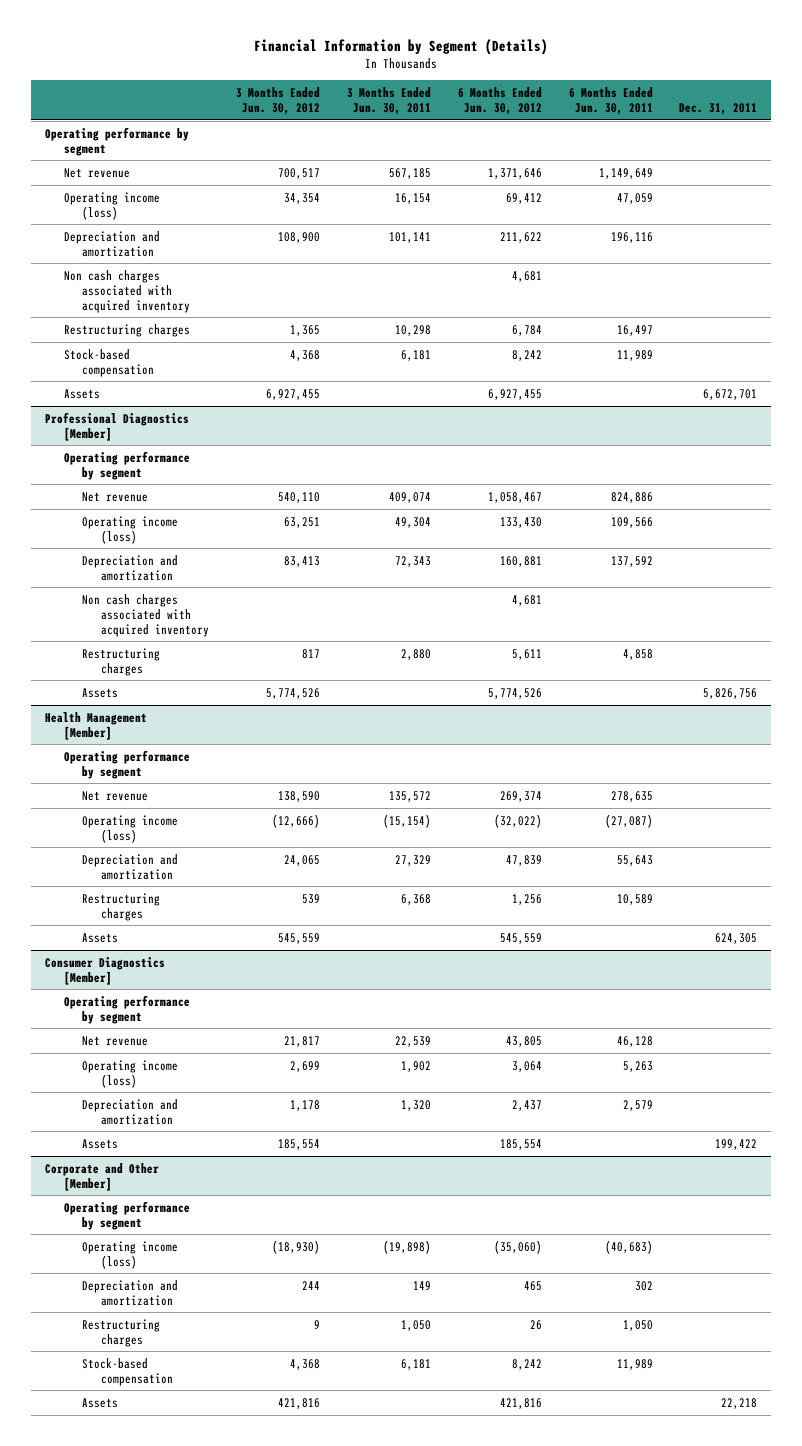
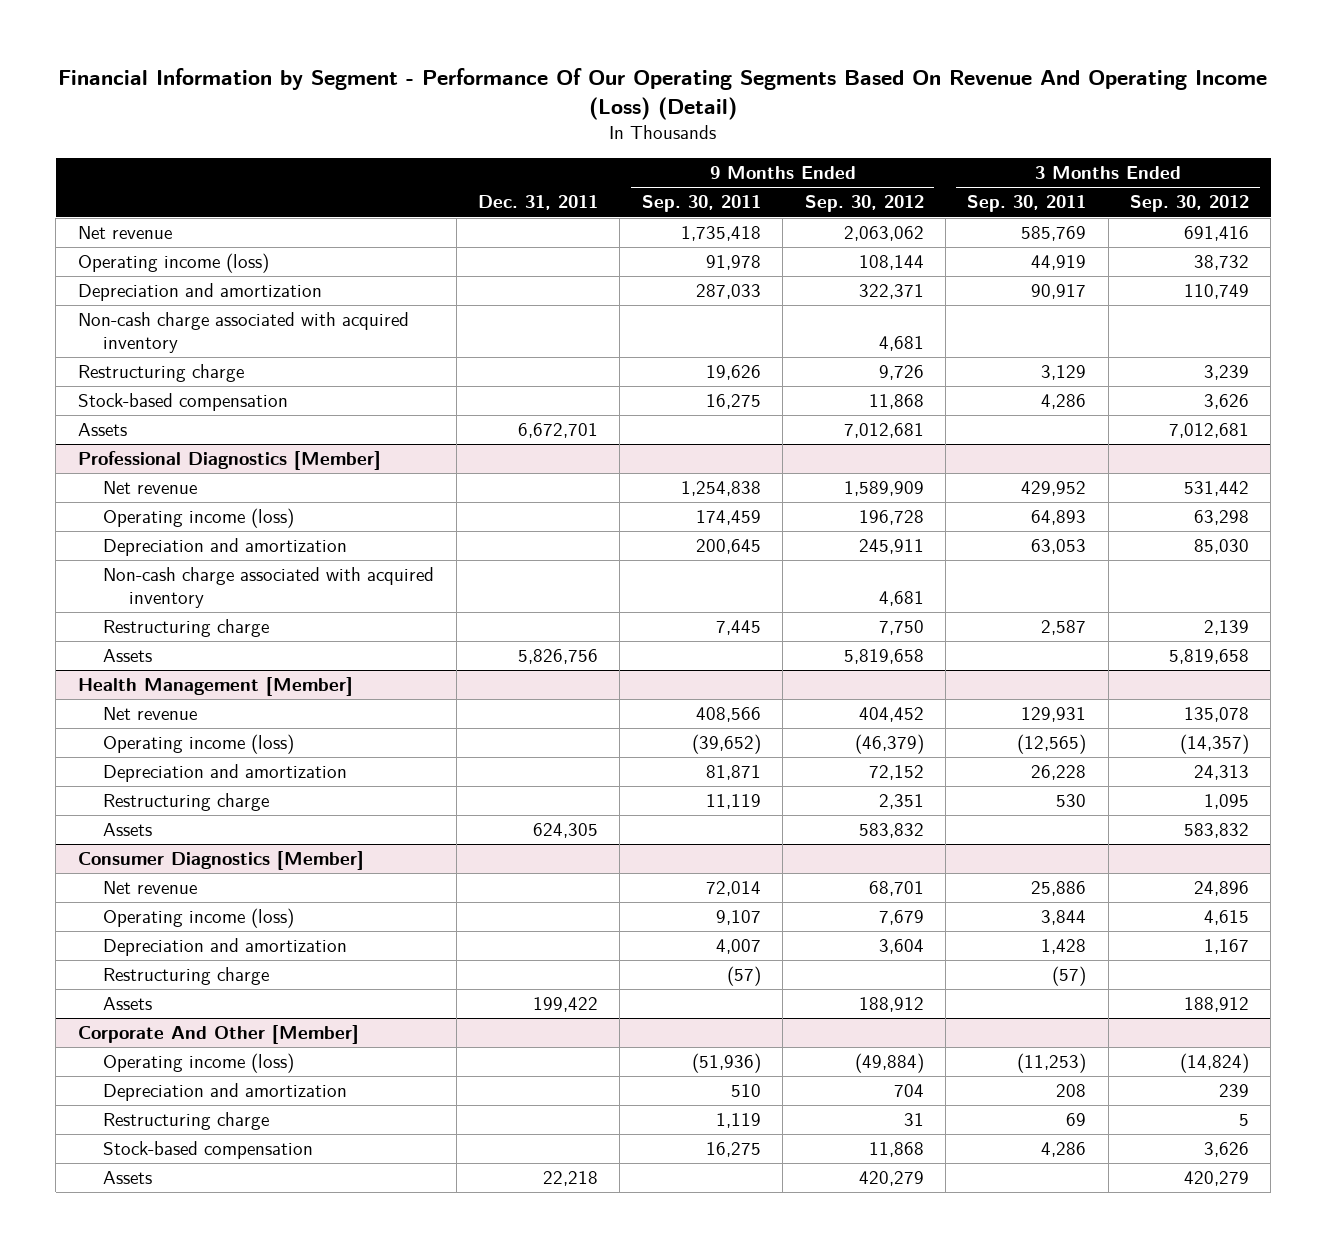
- Financial Information by Segment (Details)
+ Financial Information by Segment - Performance Of Our Operating Segments Based On Revenue And Operating Income (Loss) (Detail)
- | 3 Months Ended Jun. 30, 2012 | 3 Months Ended Jun. 30, 2011 | 6 Months Ended Jun. 30, 2012 | 6 Months Ended Jun. 30, 2011 | Dec. 31, 2011
+ | Dec. 31, 2011 | 9 Months Ended Sep. 30, 2011 | 9 Months Ended Sep. 30, 2012 | 3 Months Ended Sep. 30, 2011 | 3 Months Ended Sep. 30, 2012
- Operating performance by segment
- Non cash charges associated with acquired inventory | | | 4,681 | |
- Restructuring charges | 1,365 | 10,298 | 6,784 | 16,497 |
+ Non-cash charge associated with acquired inventory | | | 4,681 | |
+ Restructuring charge | | 19,626 | 9,726 | 3,129 | 3,239
@ Professional Diagnostics [Member]
- Operating performance by segment
- Non cash charges associated with acquired inventory | | | 4,681 | |
- Restructuring charges | 817 | 2,880 | 5,611 | 4,858 |
+ Non-cash charge associated with acquired inventory | | | 4,681 | |
+ Restructuring charge | | 7,445 | 7,750 | 2,587 | 2,139
@ Health Management [Member]
- Operating performance by segment
- Restructuring charges | 539 | 6,368 | 1,256 | 10,589 |
+ Restructuring charge | | 11,119 | 2,351 | 530 | 1,095
@ Consumer Diagnostics [Member]
- Operating performance by segment
+ Restructuring charge | | (57) | | (57) |
- Corporate and Other [Member]
- Operating performance by segment
+ Corporate And Other [Member]
- Restructuring charges | 9 | 1,050 | 26 | 1,050 |
+ Restructuring charge | | 1,119 | 31 | 69 | 5

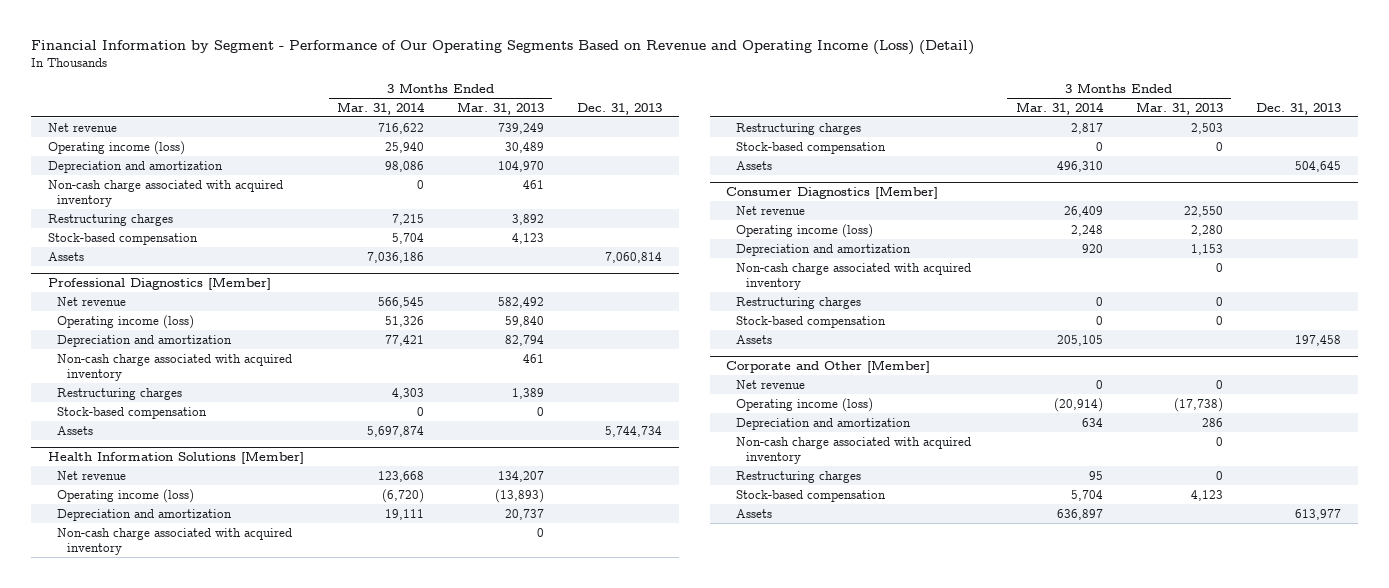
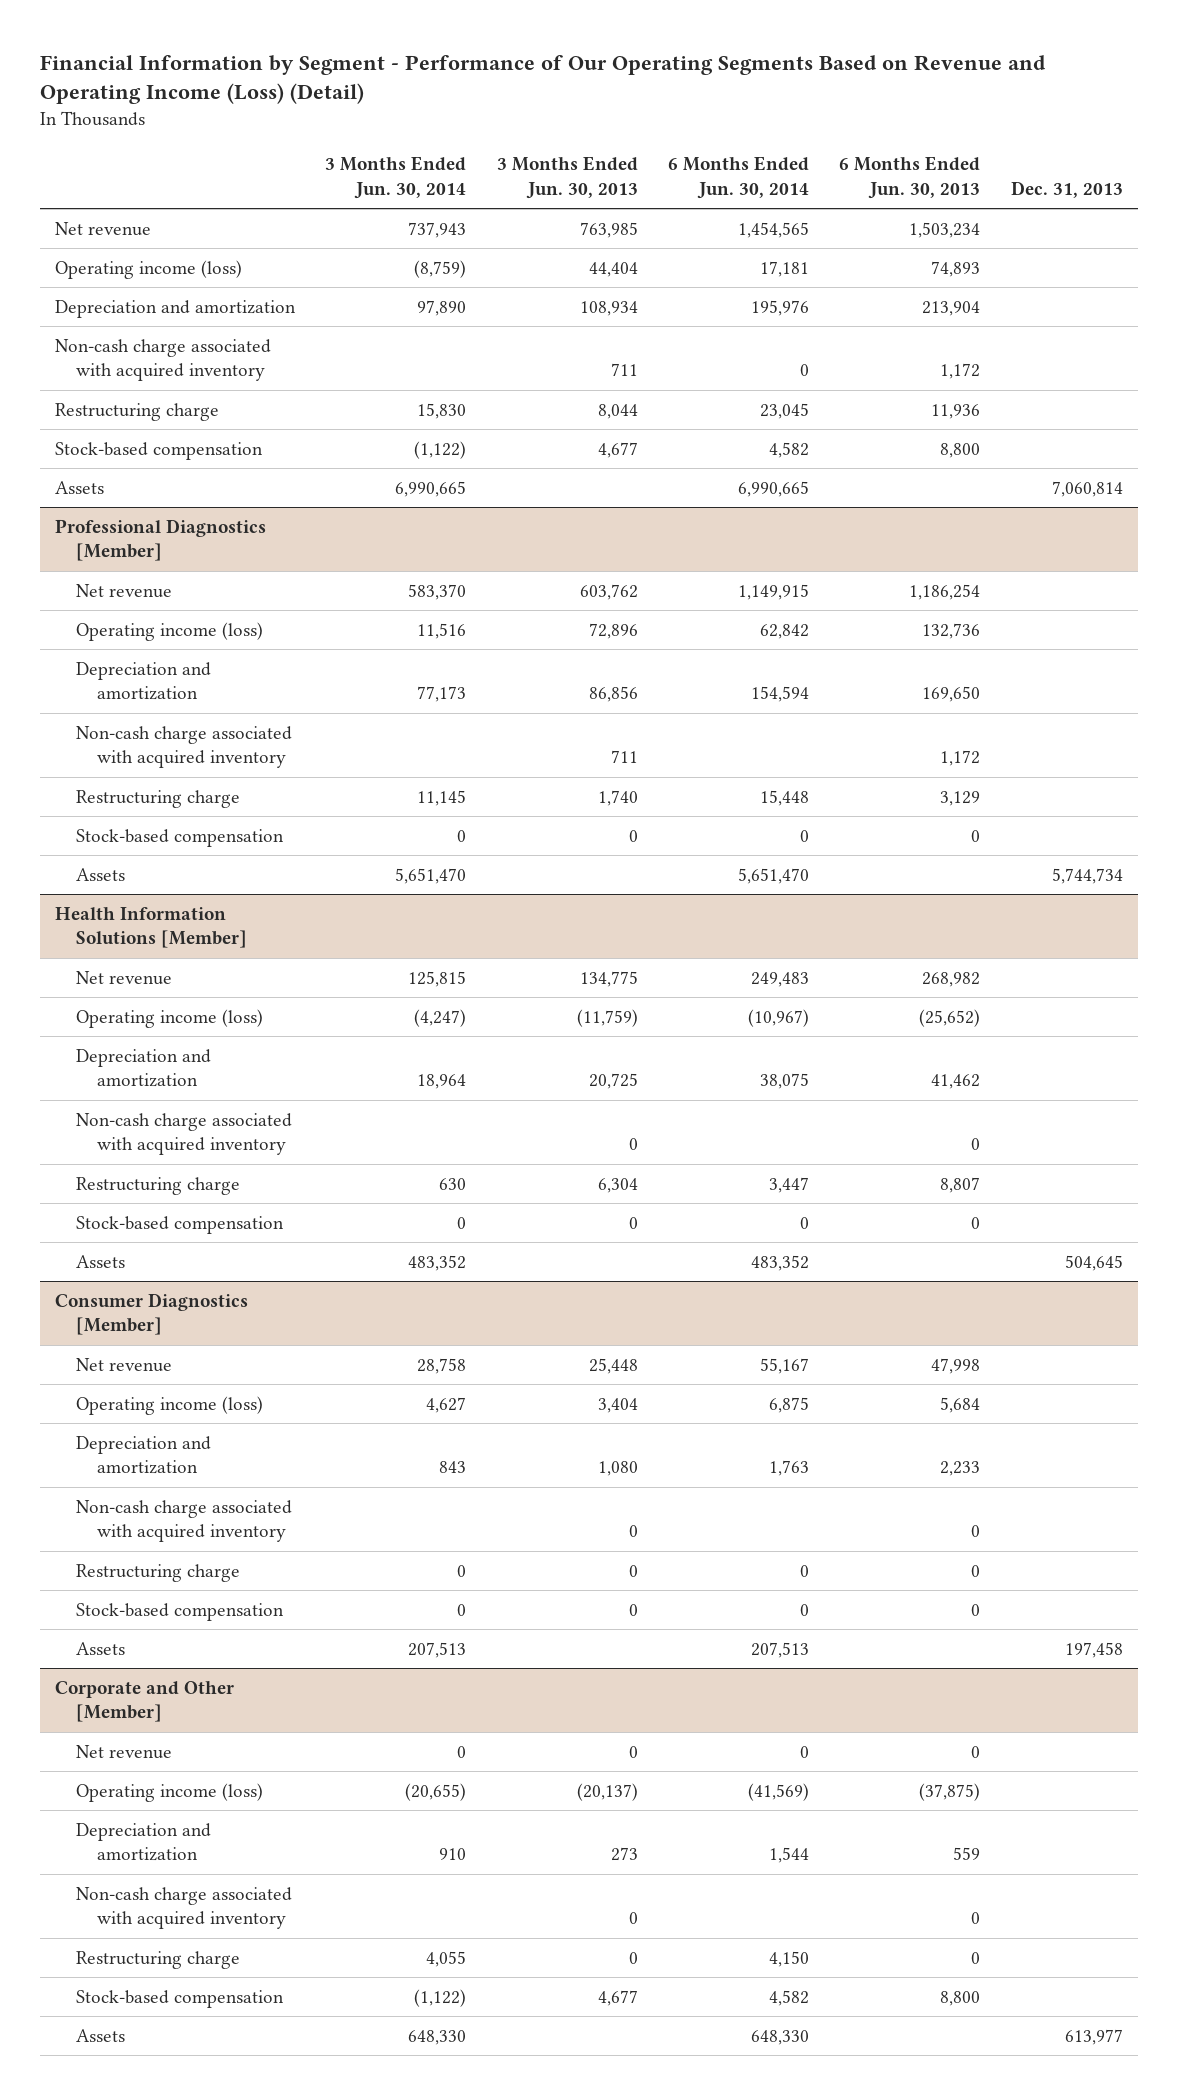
- | 3 Months Ended Mar. 31, 2014 | 3 Months Ended Mar. 31, 2013 | Dec. 31, 2013
+ | 3 Months Ended Jun. 30, 2014 | 3 Months Ended Jun. 30, 2013 | 6 Months Ended Jun. 30, 2014 | 6 Months Ended Jun. 30, 2013 | Dec. 31, 2013
- Restructuring charges | 7,215 | 3,892 |
+ Restructuring charge | 15,830 | 8,044 | 23,045 | 11,936 |
@ Professional Diagnostics [Member]
- Restructuring charges | 4,303 | 1,389 |
+ Restructuring charge | 11,145 | 1,740 | 15,448 | 3,129 |
@ Health Information Solutions [Member]
- Restructuring charges | 2,817 | 2,503 |
+ Restructuring charge | 630 | 6,304 | 3,447 | 8,807 |
@ Consumer Diagnostics [Member]
- Restructuring charges | 0 | 0 |
+ Restructuring charge | 0 | 0 | 0 | 0 |
@ Corporate and Other [Member]
- Restructuring charges | 95 | 0 |
+ Restructuring charge | 4,055 | 0 | 4,150 | 0 |

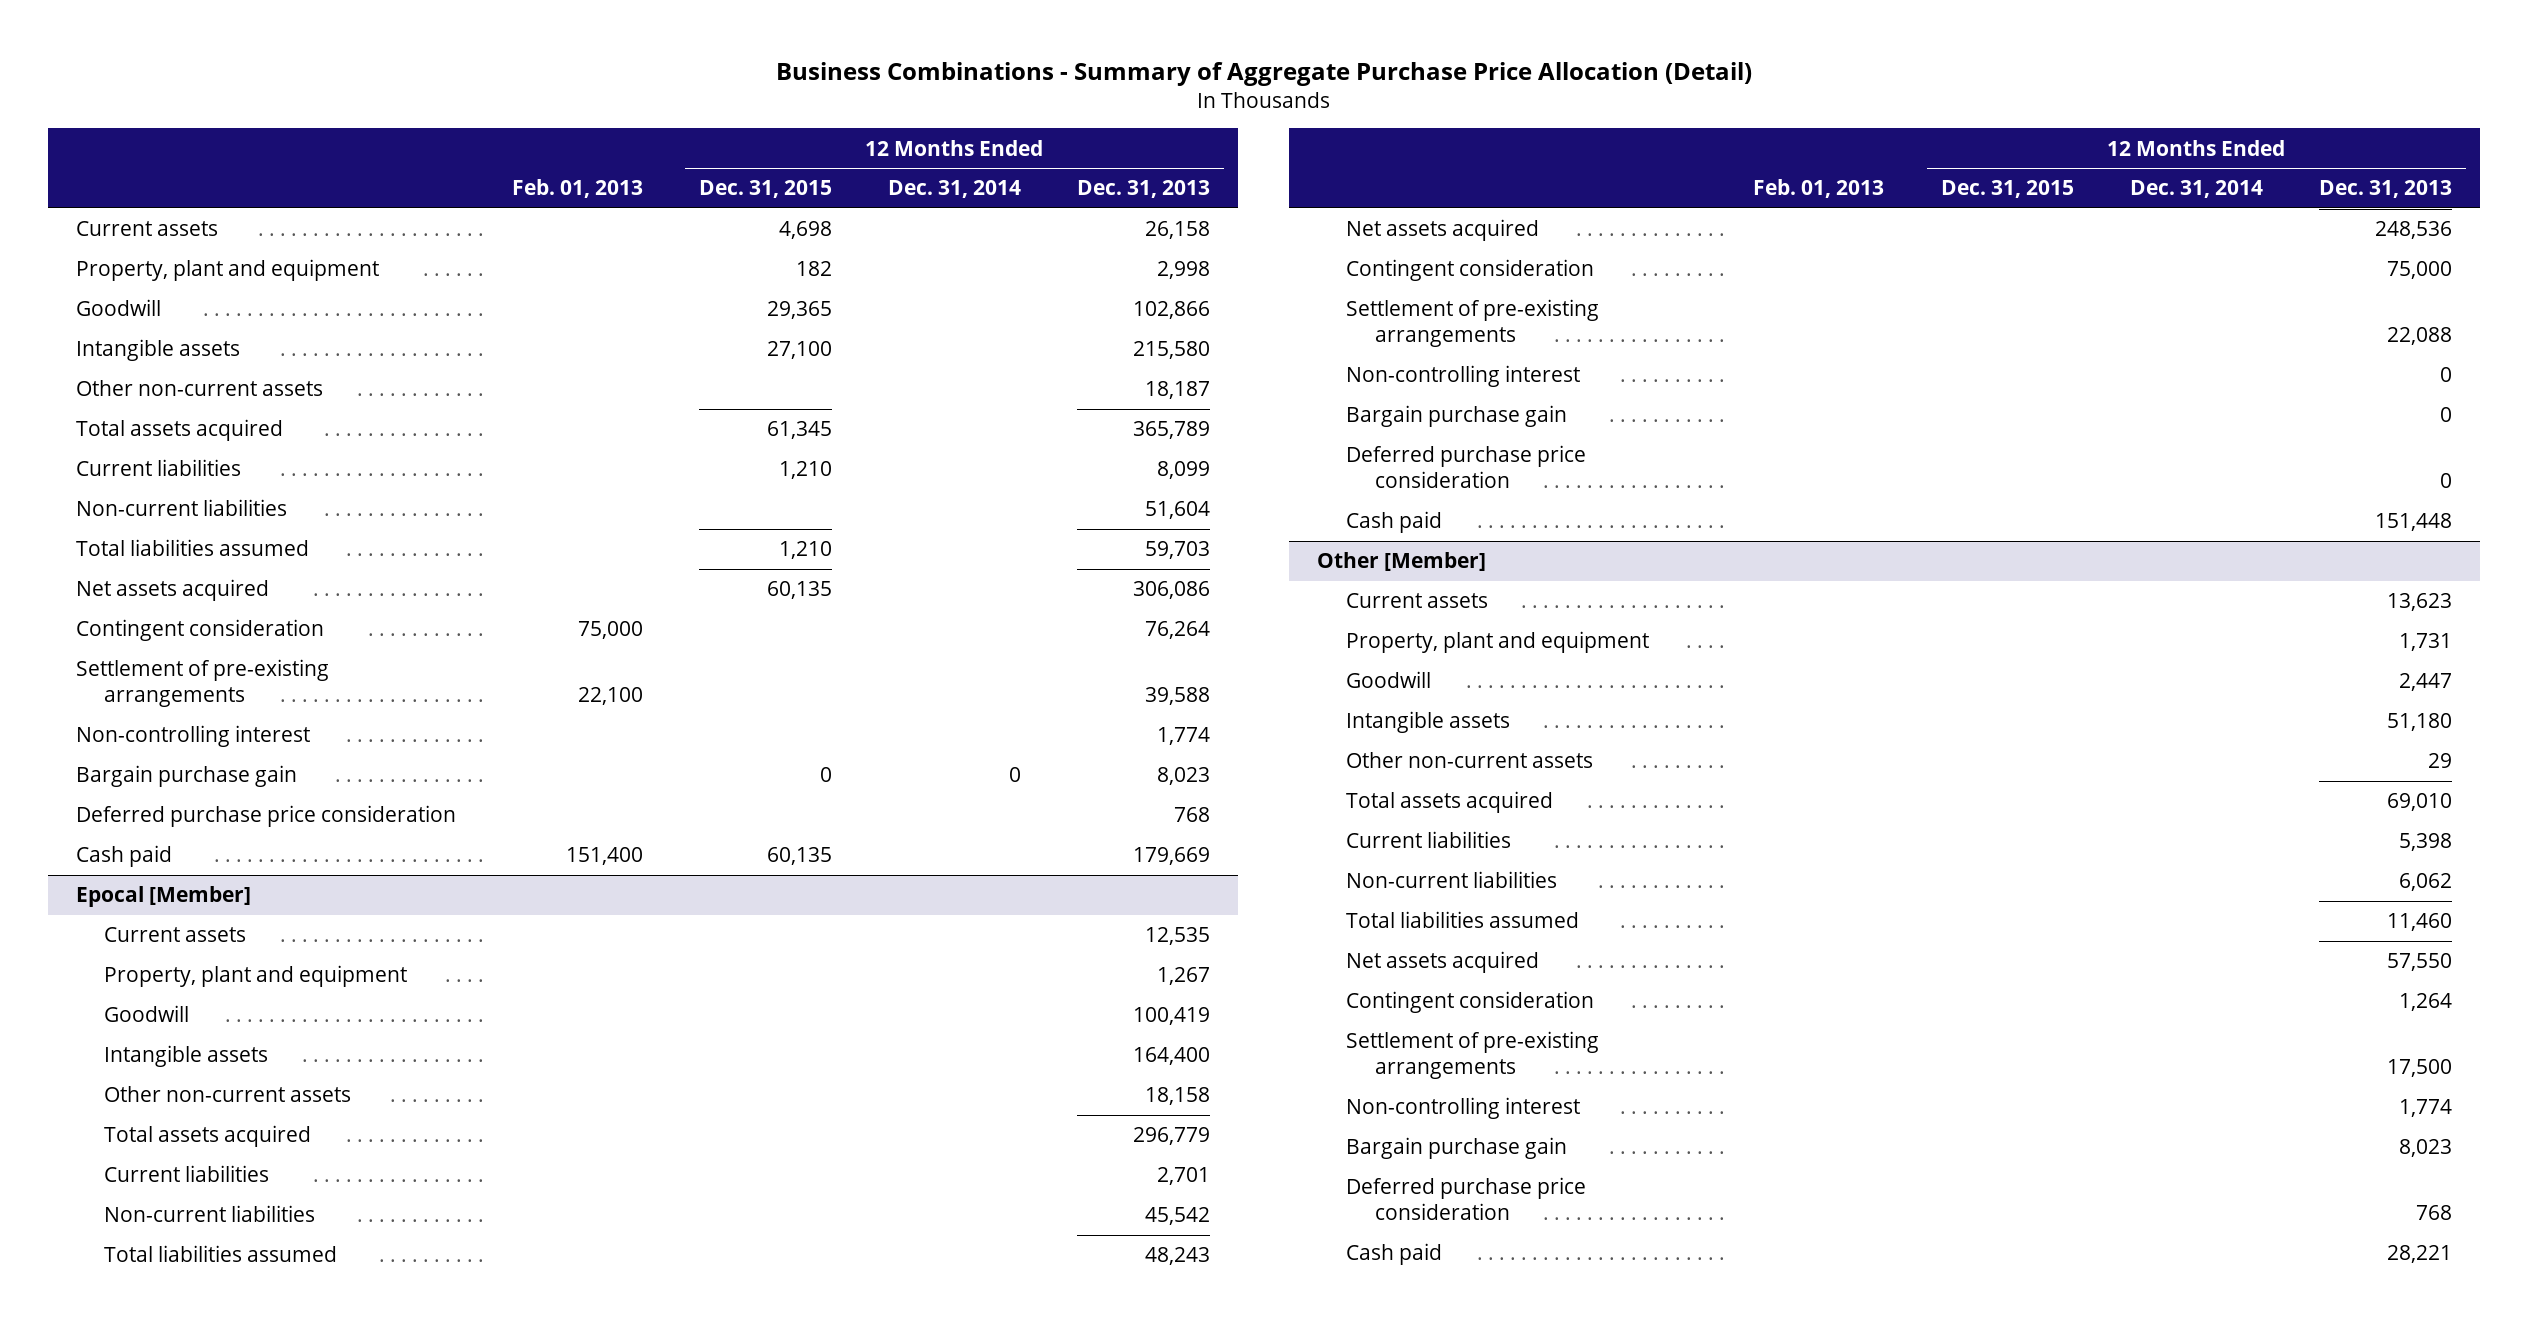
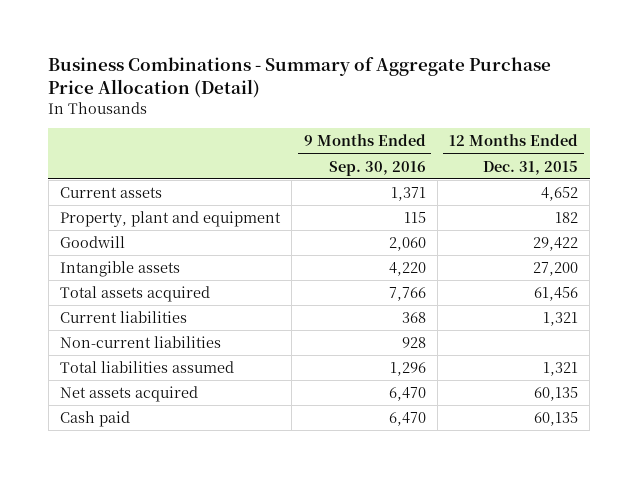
- | Feb. 01, 2013 | 12 Months Ended Dec. 31, 2015 | 12 Months Ended Dec. 31, 2014 | 12 Months Ended Dec. 31, 2013
+ | 9 Months Ended Sep. 30, 2016 | 12 Months Ended Dec. 31, 2015
- Current assets | | 4,698 | | 26,158
+ Current assets | 1,371 | 4,652
- Goodwill | | 29,365 | | 102,866
- Intangible assets | | 27,100 | | 215,580
- Other non-current assets | | | | 18,187
- Total assets acquired | | 61,345 | | 365,789
- Current liabilities | | 1,210 | | 8,099
+ Goodwill | 2,060 | 29,422
+ Intangible assets | 4,220 | 27,200
+ Total assets acquired | 7,766 | 61,456
+ Current liabilities | 368 | 1,321
- Total liabilities assumed | | 1,210 | | 59,703
+ Total liabilities assumed | 1,296 | 1,321
- Contingent consideration | 75,000 | | | 76,264
- Settlement of pre-existing arrangements | 22,100 | | | 39,588
- Non-controlling interest | | | | 1,774
- Bargain purchase gain | | 0 | 0 | 8,023
- Deferred purchase price consideration | | | | 768
- Epocal [Member]
- Current assets | | | | 12,535
- Property, plant and equipment | | | | 1,267
- Goodwill | | | | 100,419
- Intangible assets | | | | 164,400
- Other non-current assets | | | | 18,158
- Total assets acquired | | | | 296,779
- Current liabilities | | | | 2,701
- Non-current liabilities | | | | 45,542
- Total liabilities assumed | | | | 48,243
- Net assets acquired | | | | 248,536
- Contingent consideration | | | | 75,000
- Settlement of pre-existing arrangements | | | | 22,088
- Non-controlling interest | | | | 0
- Bargain purchase gain | | | | 0
- Deferred purchase price consideration | | | | 0
- Cash paid | | | | 151,448
- Other [Member]
- Current assets | | | | 13,623
- Property, plant and equipment | | | | 1,731
- Goodwill | | | | 2,447
- Intangible assets | | | | 51,180
- Other non-current assets | | | | 29
- Total assets acquired | | | | 69,010
- Current liabilities | | | | 5,398
- Non-current liabilities | | | | 6,062
- Total liabilities assumed | | | | 11,460
- Net assets acquired | | | | 57,550
- Contingent consideration | | | | 1,264
- Settlement of pre-existing arrangements | | | | 17,500
- Non-controlling interest | | | | 1,774
- Bargain purchase gain | | | | 8,023
- Deferred purchase price consideration | | | | 768
- Cash paid | | | | 28,221

